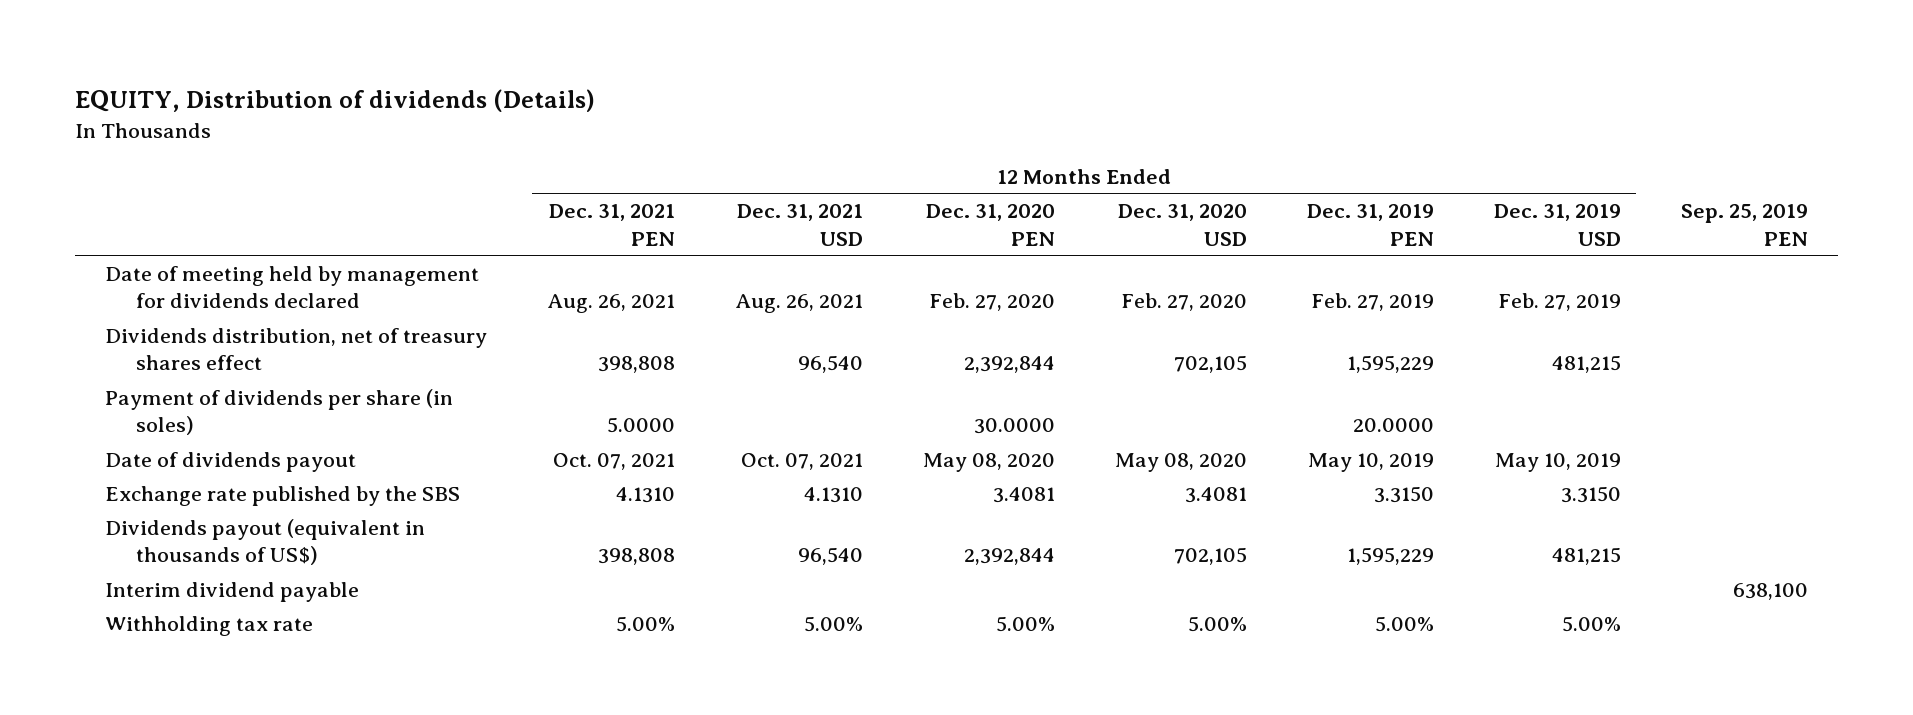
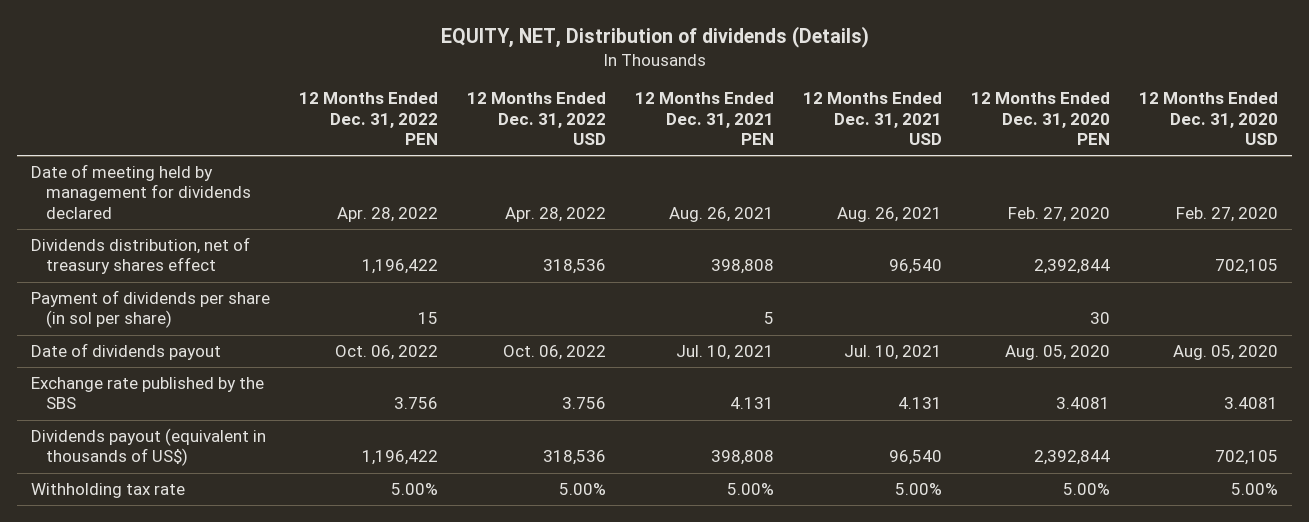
- EQUITY, Distribution of dividends (Details)
+ EQUITY, NET, Distribution of dividends (Details)
- | 12 Months Ended Dec. 31, 2021 PEN | 12 Months Ended Dec. 31, 2021 USD | 12 Months Ended Dec. 31, 2020 PEN | 12 Months Ended Dec. 31, 2020 USD | 12 Months Ended Dec. 31, 2019 PEN | 12 Months Ended Dec. 31, 2019 USD | Sep. 25, 2019 PEN
+ | 12 Months Ended Dec. 31, 2022 PEN | 12 Months Ended Dec. 31, 2022 USD | 12 Months Ended Dec. 31, 2021 PEN | 12 Months Ended Dec. 31, 2021 USD | 12 Months Ended Dec. 31, 2020 PEN | 12 Months Ended Dec. 31, 2020 USD
- Payment of dividends per share (in soles) | 5.0000 | | 30.0000 | | 20.0000 | |
- Date of dividends payout | Oct. 07, 2021 | Oct. 07, 2021 | May 08, 2020 | May 08, 2020 | May 10, 2019 | May 10, 2019 |
- Exchange rate published by the SBS | 4.1310 | 4.1310 | 3.4081 | 3.4081 | 3.3150 | 3.3150 |
+ Payment of dividends per share (in sol per share) | 15 | | 5 | | 30 |
+ Date of dividends payout | Oct. 06, 2022 | Oct. 06, 2022 | Jul. 10, 2021 | Jul. 10, 2021 | Aug. 05, 2020 | Aug. 05, 2020
+ Exchange rate published by the SBS | 3.756 | 3.756 | 4.131 | 4.131 | 3.4081 | 3.4081
- Interim dividend payable | | | | | | | 638,100

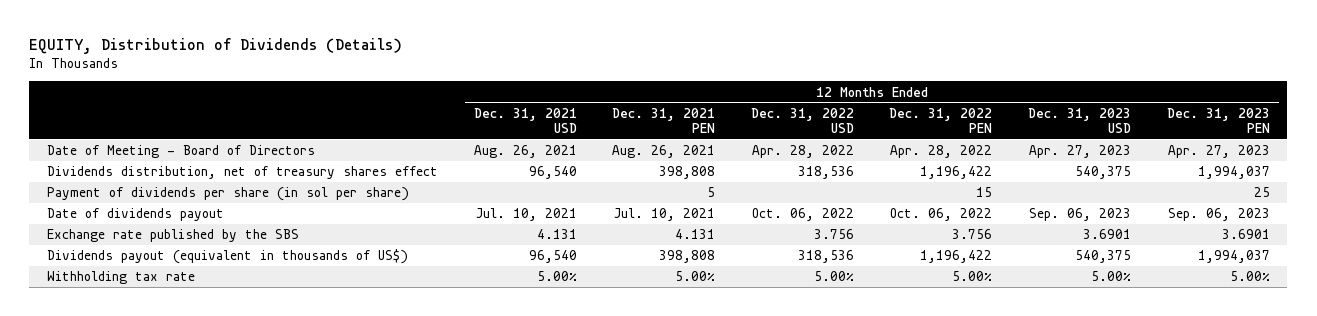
- EQUITY, NET, Distribution of dividends (Details)
+ EQUITY, Distribution of Dividends (Details)
- | 12 Months Ended Dec. 31, 2022 PEN | 12 Months Ended Dec. 31, 2022 USD | 12 Months Ended Dec. 31, 2021 PEN | 12 Months Ended Dec. 31, 2021 USD | 12 Months Ended Dec. 31, 2020 PEN | 12 Months Ended Dec. 31, 2020 USD
+ | 12 Months Ended Dec. 31, 2021 USD | 12 Months Ended Dec. 31, 2021 PEN | 12 Months Ended Dec. 31, 2022 USD | 12 Months Ended Dec. 31, 2022 PEN | 12 Months Ended Dec. 31, 2023 USD | 12 Months Ended Dec. 31, 2023 PEN
- Date of meeting held by management for dividends declared | Apr. 28, 2022 | Apr. 28, 2022 | Aug. 26, 2021 | Aug. 26, 2021 | Feb. 27, 2020 | Feb. 27, 2020
+ Date of Meeting - Board of Directors | Aug. 26, 2021 | Aug. 26, 2021 | Apr. 28, 2022 | Apr. 28, 2022 | Apr. 27, 2023 | Apr. 27, 2023

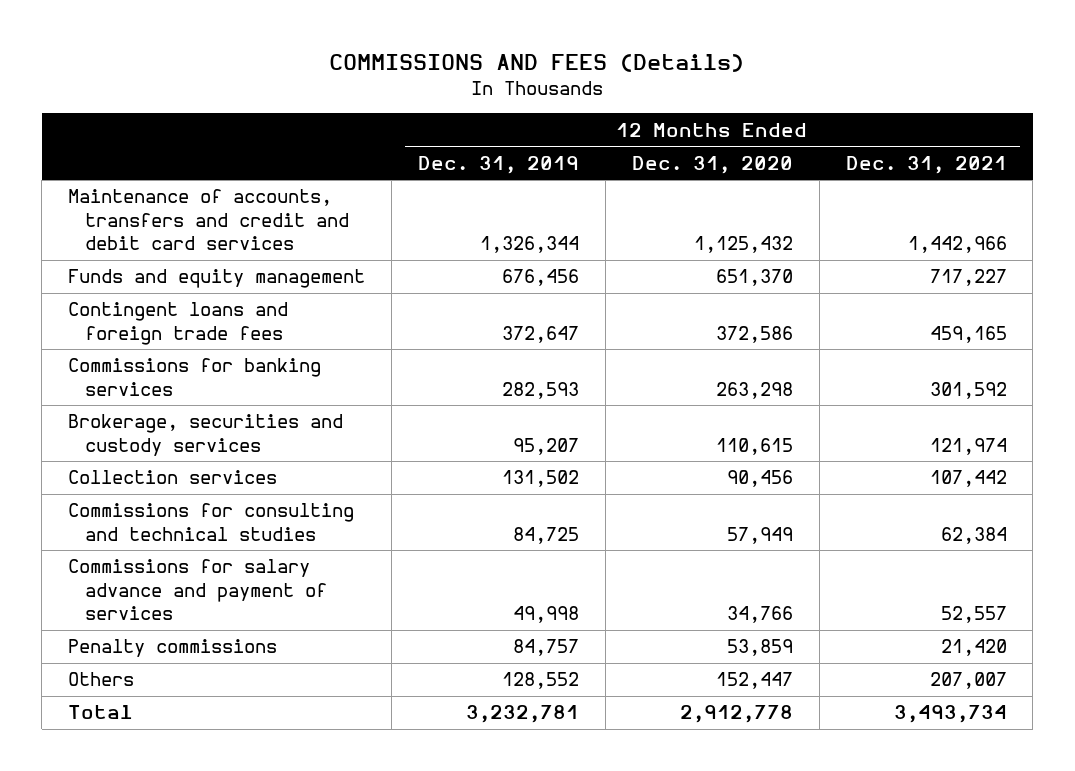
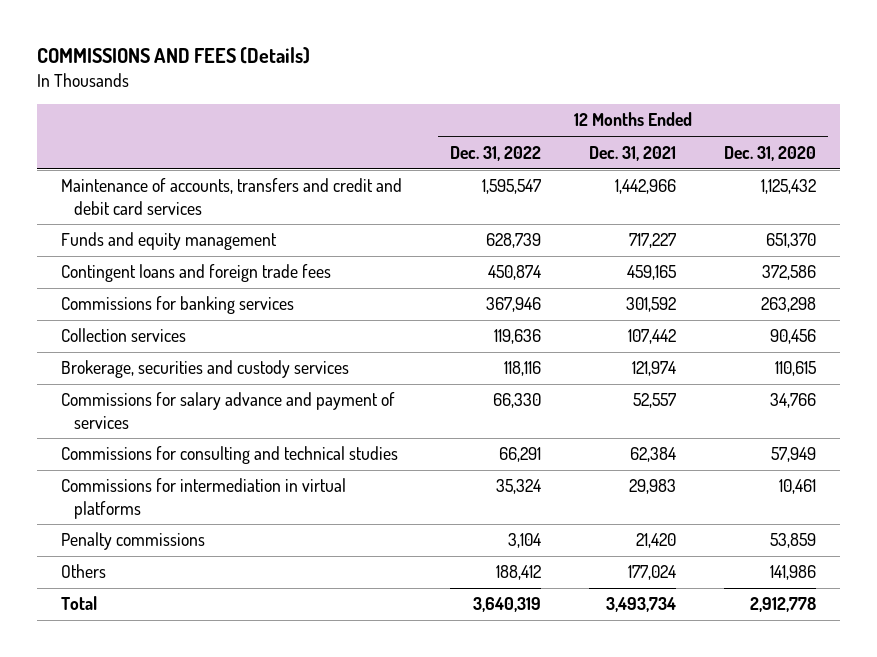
- | 12 Months Ended Dec. 31, 2019 | 12 Months Ended Dec. 31, 2020 | 12 Months Ended Dec. 31, 2021
+ | 12 Months Ended Dec. 31, 2022 | 12 Months Ended Dec. 31, 2021 | 12 Months Ended Dec. 31, 2020
moved down: Brokerage, securities and custody services | 118,116 | 121,974 | 110,615
moved down: Commissions for consulting and technical studies | 66,291 | 62,384 | 57,949
+ Commissions for intermediation in virtual platforms | 35,324 | 29,983 | 10,461
- Others | 128,552 | 152,447 | 207,007
+ Others | 188,412 | 177,024 | 141,986

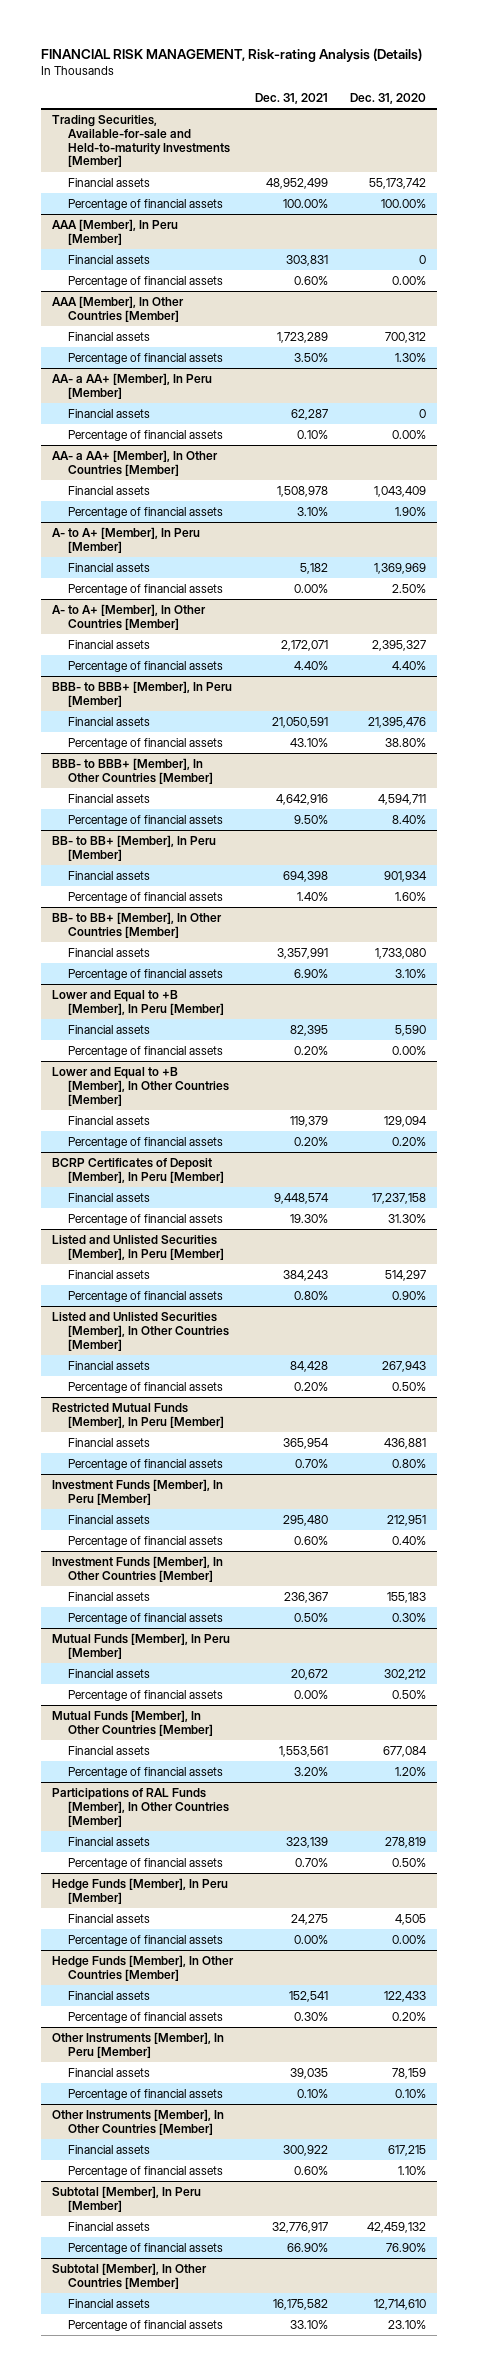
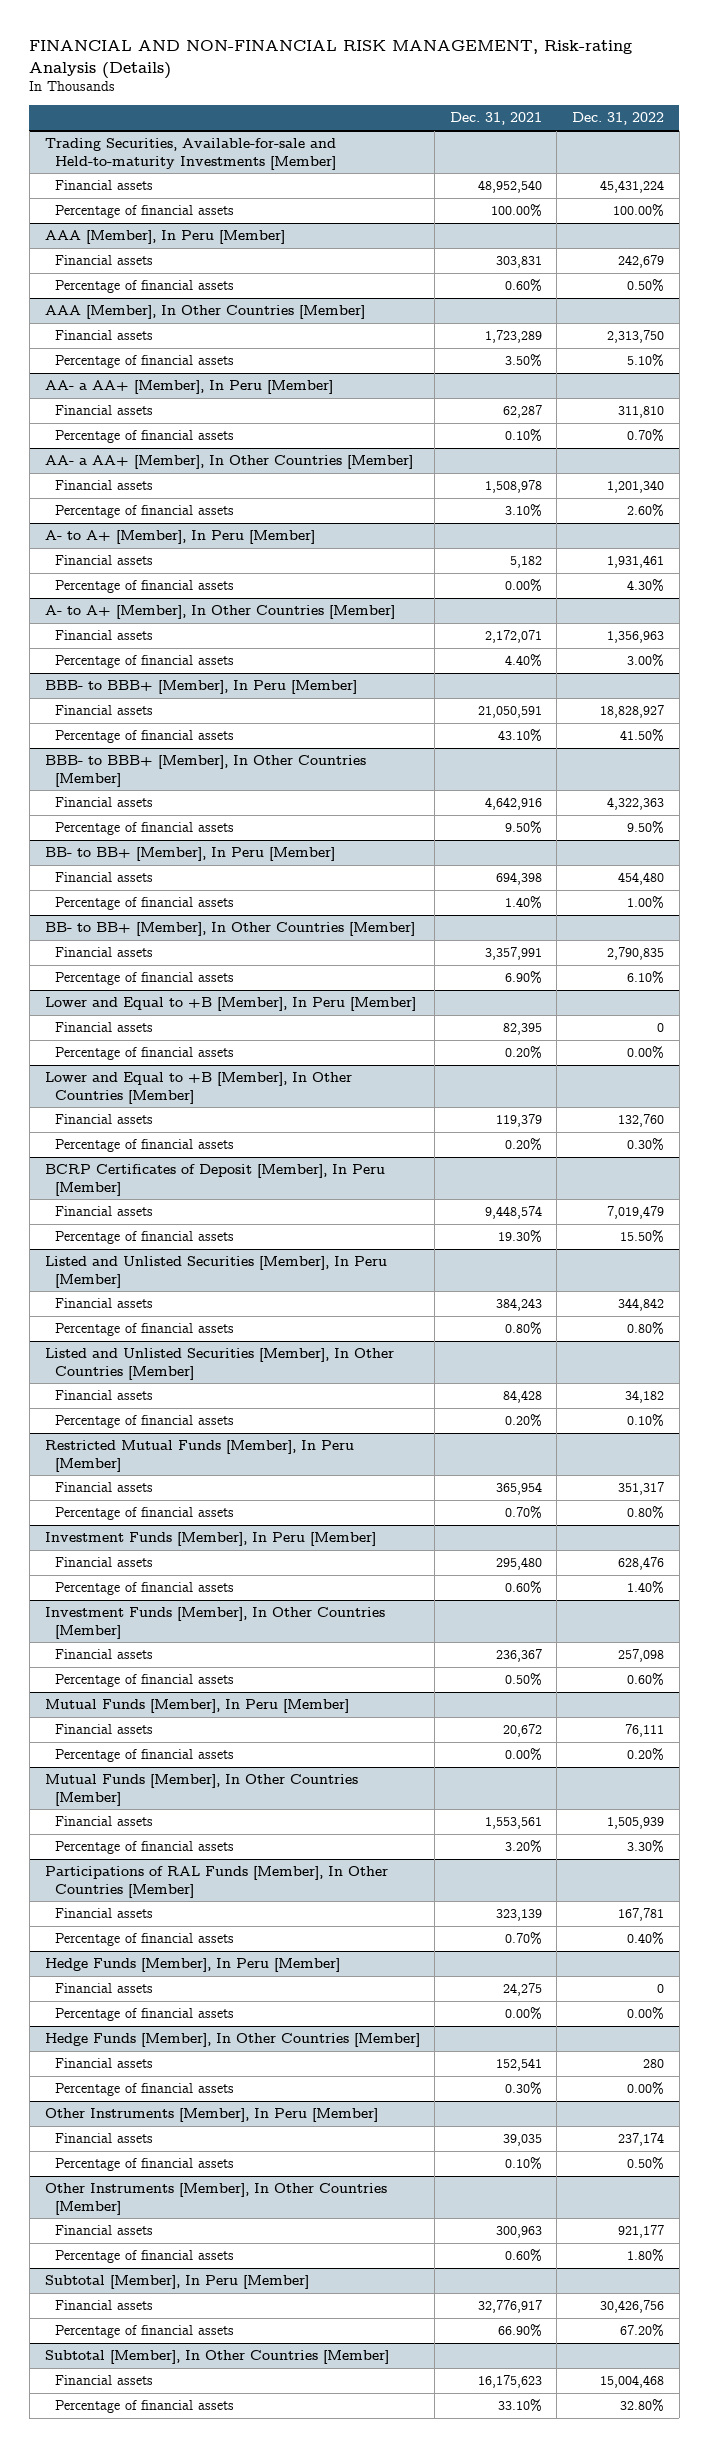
- FINANCIAL RISK MANAGEMENT, Risk-rating Analysis (Details)
+ FINANCIAL AND NON-FINANCIAL RISK MANAGEMENT, Risk-rating Analysis (Details)
- | Dec. 31, 2021 | Dec. 31, 2020
+ | Dec. 31, 2021 | Dec. 31, 2022
@ Trading Securities, Available-for-sale and Held-to-maturity Investments [Member]
- Financial assets | 48,952,499 | 55,173,742
+ Financial assets | 48,952,540 | 45,431,224
@ Other Instruments [Member], In Other Countries [Member]
- Financial assets | 300,922 | 617,215
+ Financial assets | 300,963 | 921,177
@ Subtotal [Member], In Other Countries [Member]
- Financial assets | 16,175,582 | 12,714,610
+ Financial assets | 16,175,623 | 15,004,468

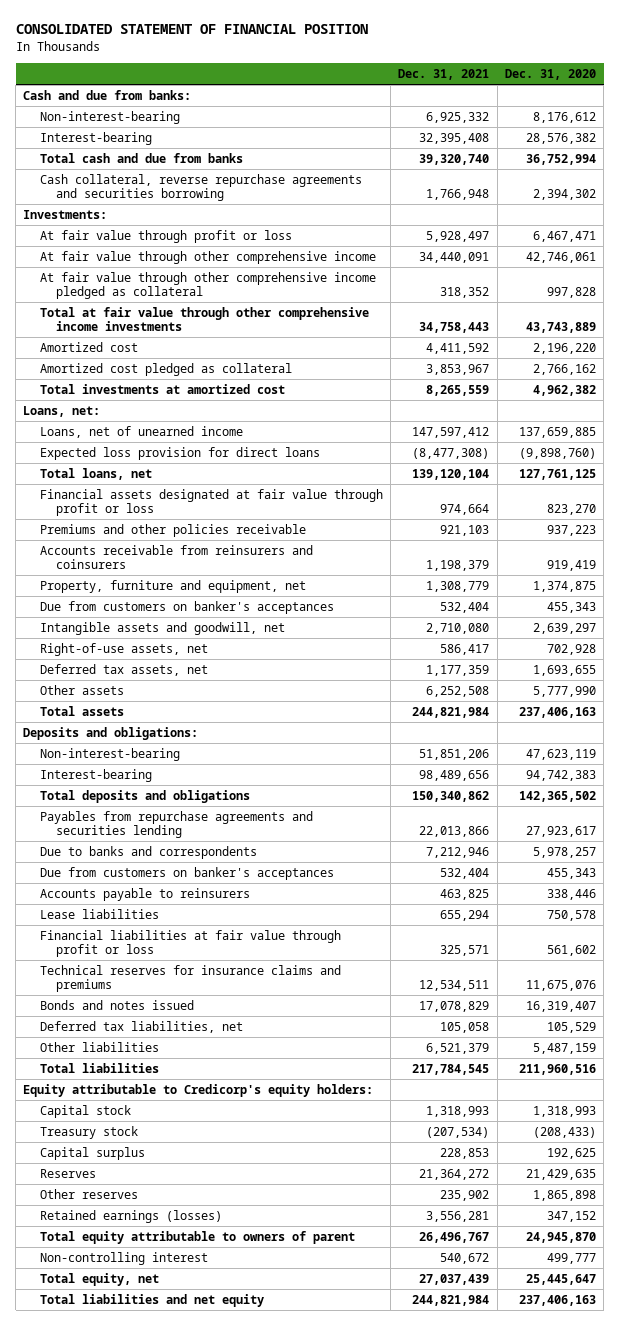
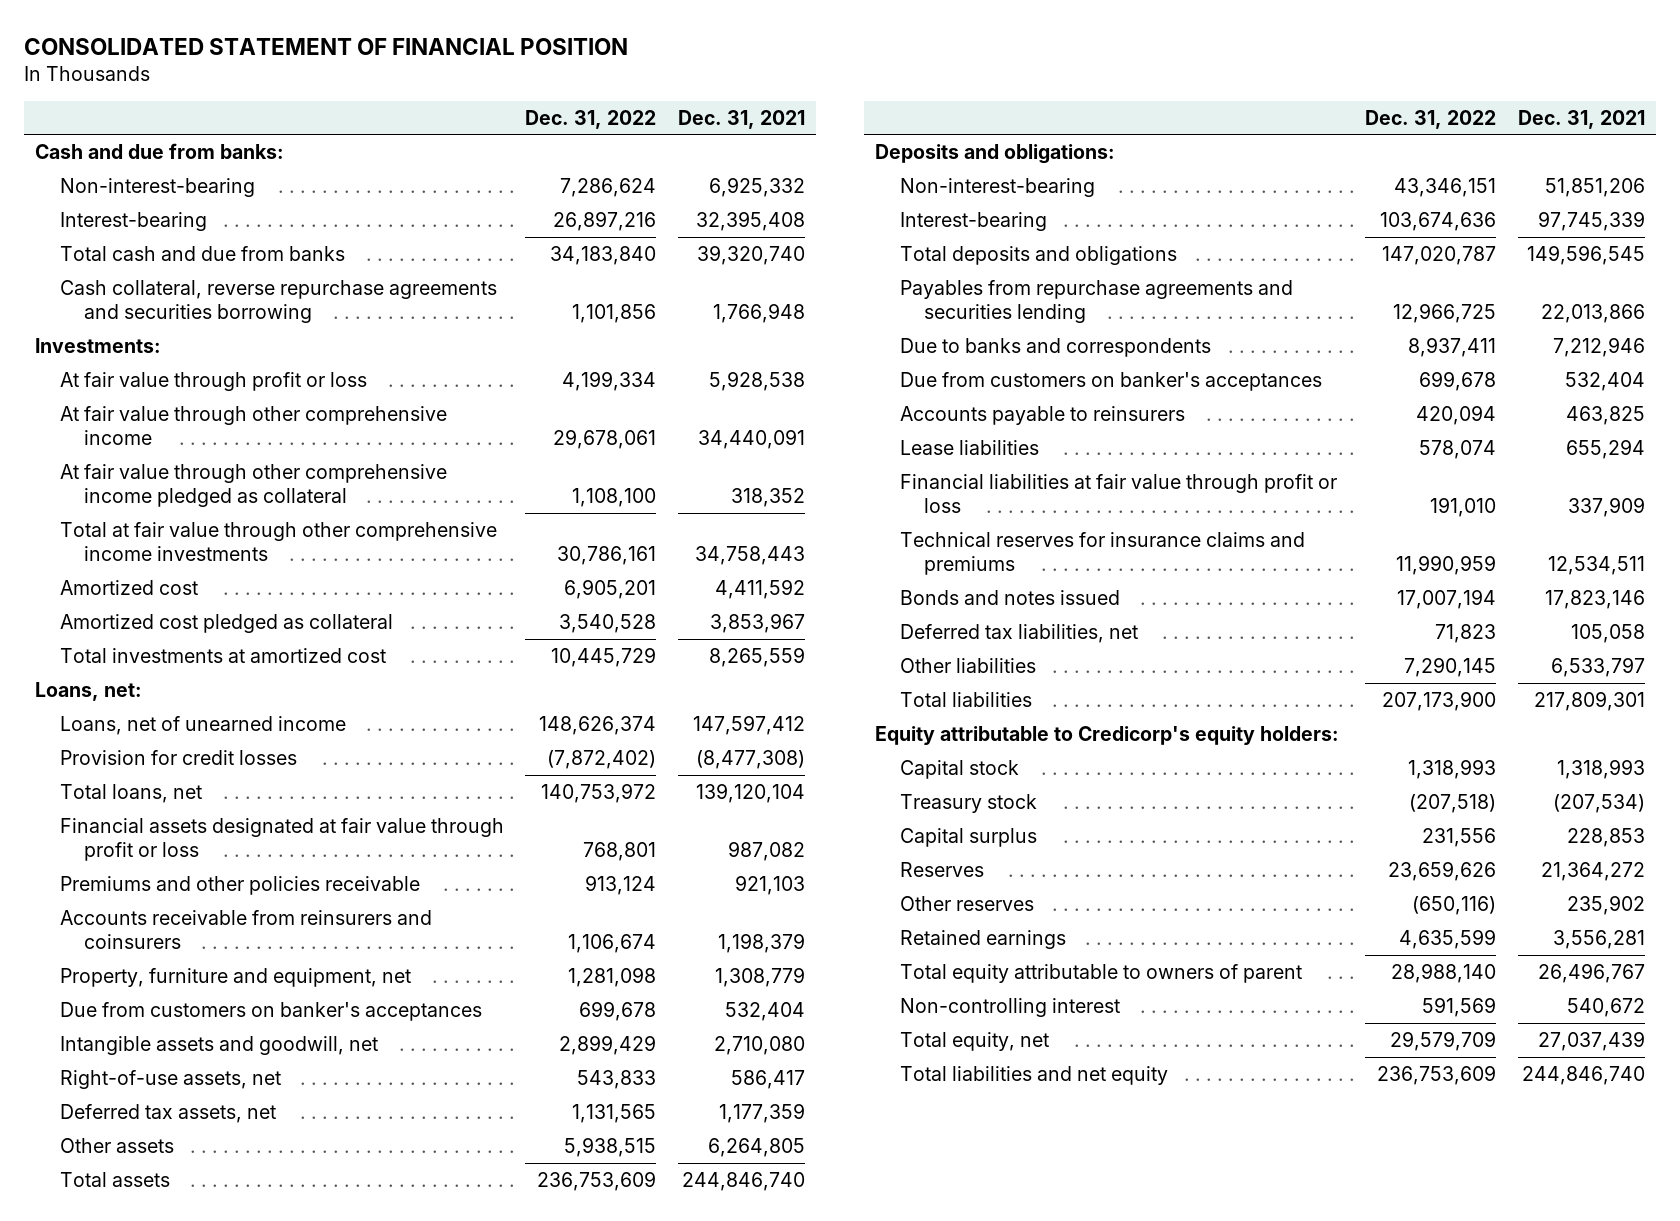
- | Dec. 31, 2021 | Dec. 31, 2020
+ | Dec. 31, 2022 | Dec. 31, 2021
- At fair value through profit or loss | 5,928,497 | 6,467,471
+ At fair value through profit or loss | 4,199,334 | 5,928,538
- Expected loss provision for direct loans | (8,477,308) | (9,898,760)
+ Provision for credit losses | (7,872,402) | (8,477,308)
- Financial assets designated at fair value through profit or loss | 974,664 | 823,270
+ Financial assets designated at fair value through profit or loss | 768,801 | 987,082
- Other assets | 6,252,508 | 5,777,990
- Total assets | 244,821,984 | 237,406,163
+ Other assets | 5,938,515 | 6,264,805
+ Total assets | 236,753,609 | 244,846,740
- Interest-bearing | 98,489,656 | 94,742,383
- Total deposits and obligations | 150,340,862 | 142,365,502
+ Interest-bearing | 103,674,636 | 97,745,339
+ Total deposits and obligations | 147,020,787 | 149,596,545
- Financial liabilities at fair value through profit or loss | 325,571 | 561,602
+ Financial liabilities at fair value through profit or loss | 191,010 | 337,909
- Bonds and notes issued | 17,078,829 | 16,319,407
+ Bonds and notes issued | 17,007,194 | 17,823,146
- Other liabilities | 6,521,379 | 5,487,159
- Total liabilities | 217,784,545 | 211,960,516
+ Other liabilities | 7,290,145 | 6,533,797
+ Total liabilities | 207,173,900 | 217,809,301
- Retained earnings (losses) | 3,556,281 | 347,152
+ Retained earnings | 4,635,599 | 3,556,281
- Total liabilities and net equity | 244,821,984 | 237,406,163
+ Total liabilities and net equity | 236,753,609 | 244,846,740

